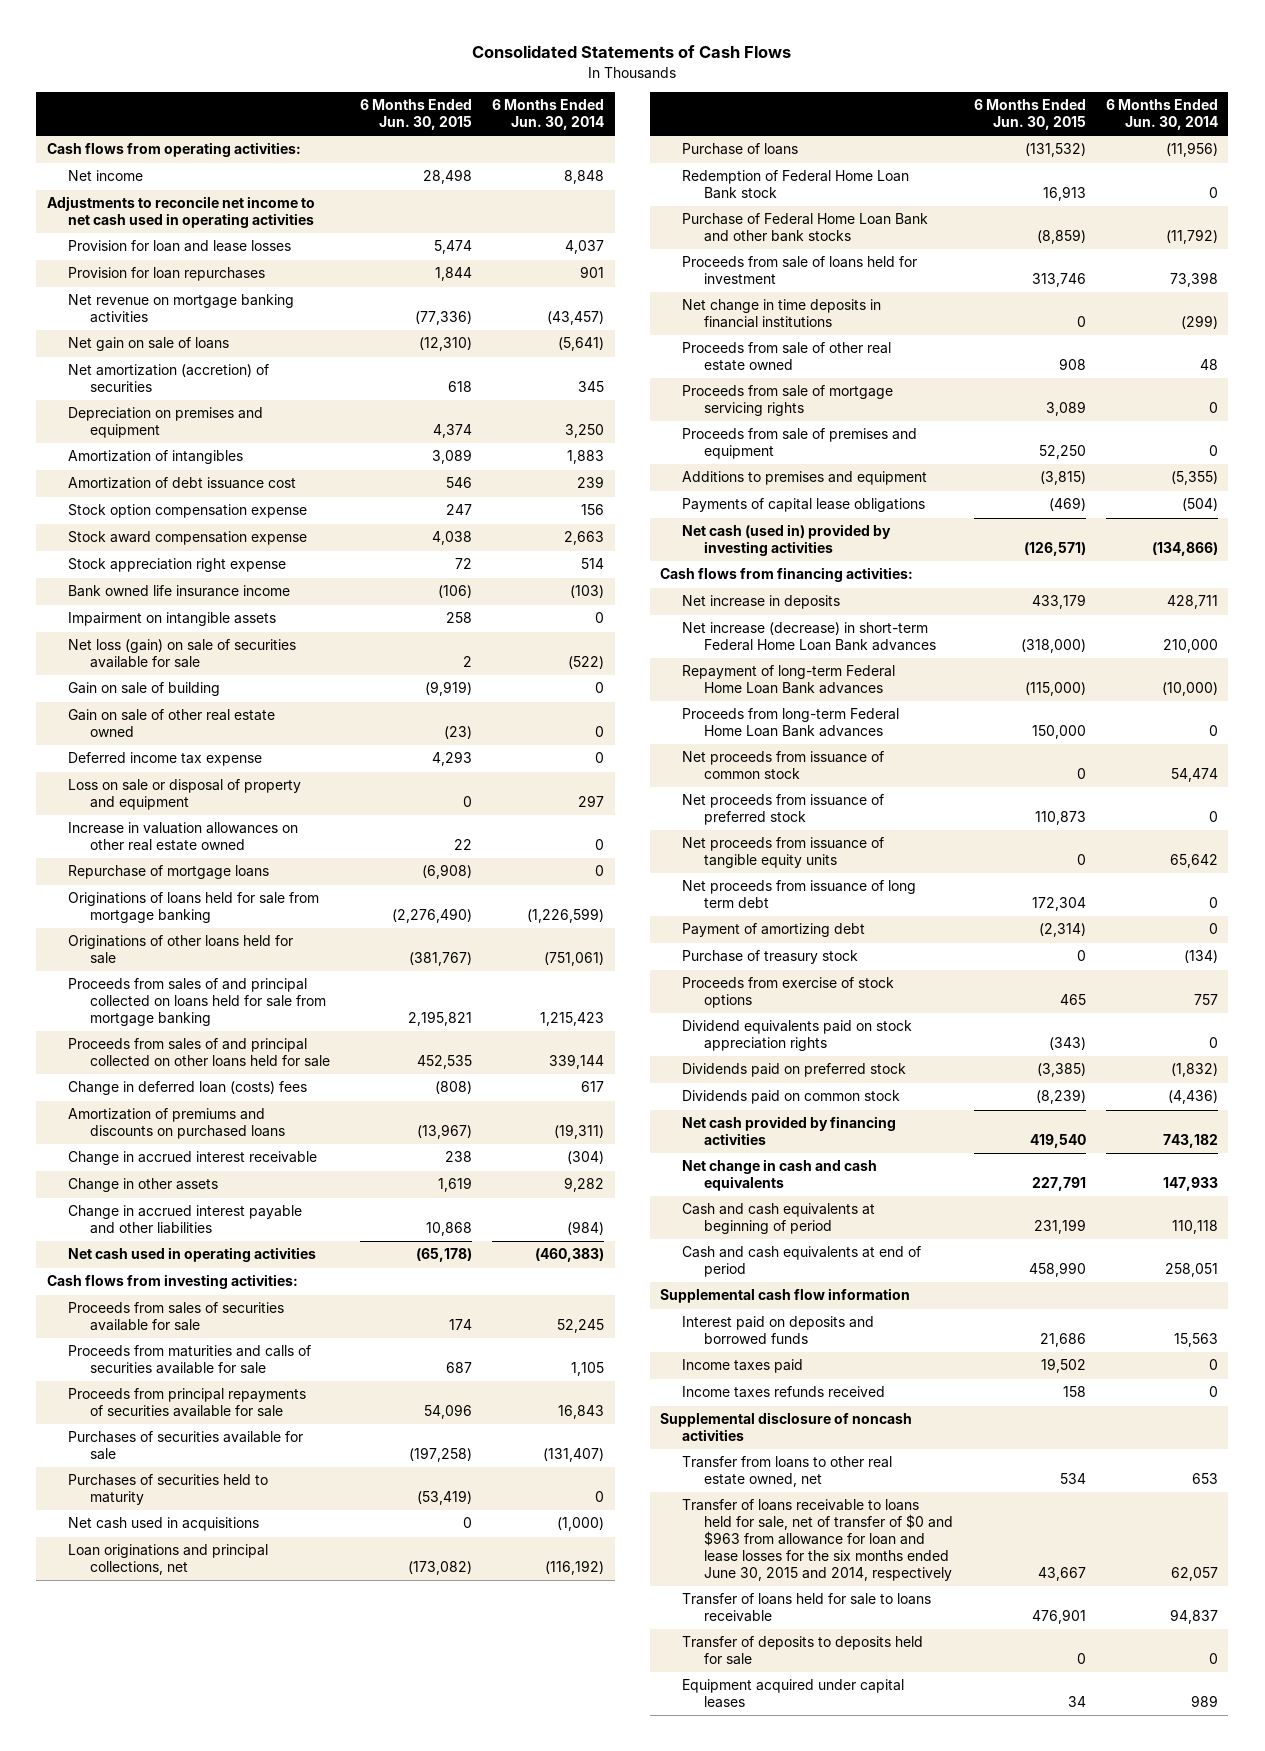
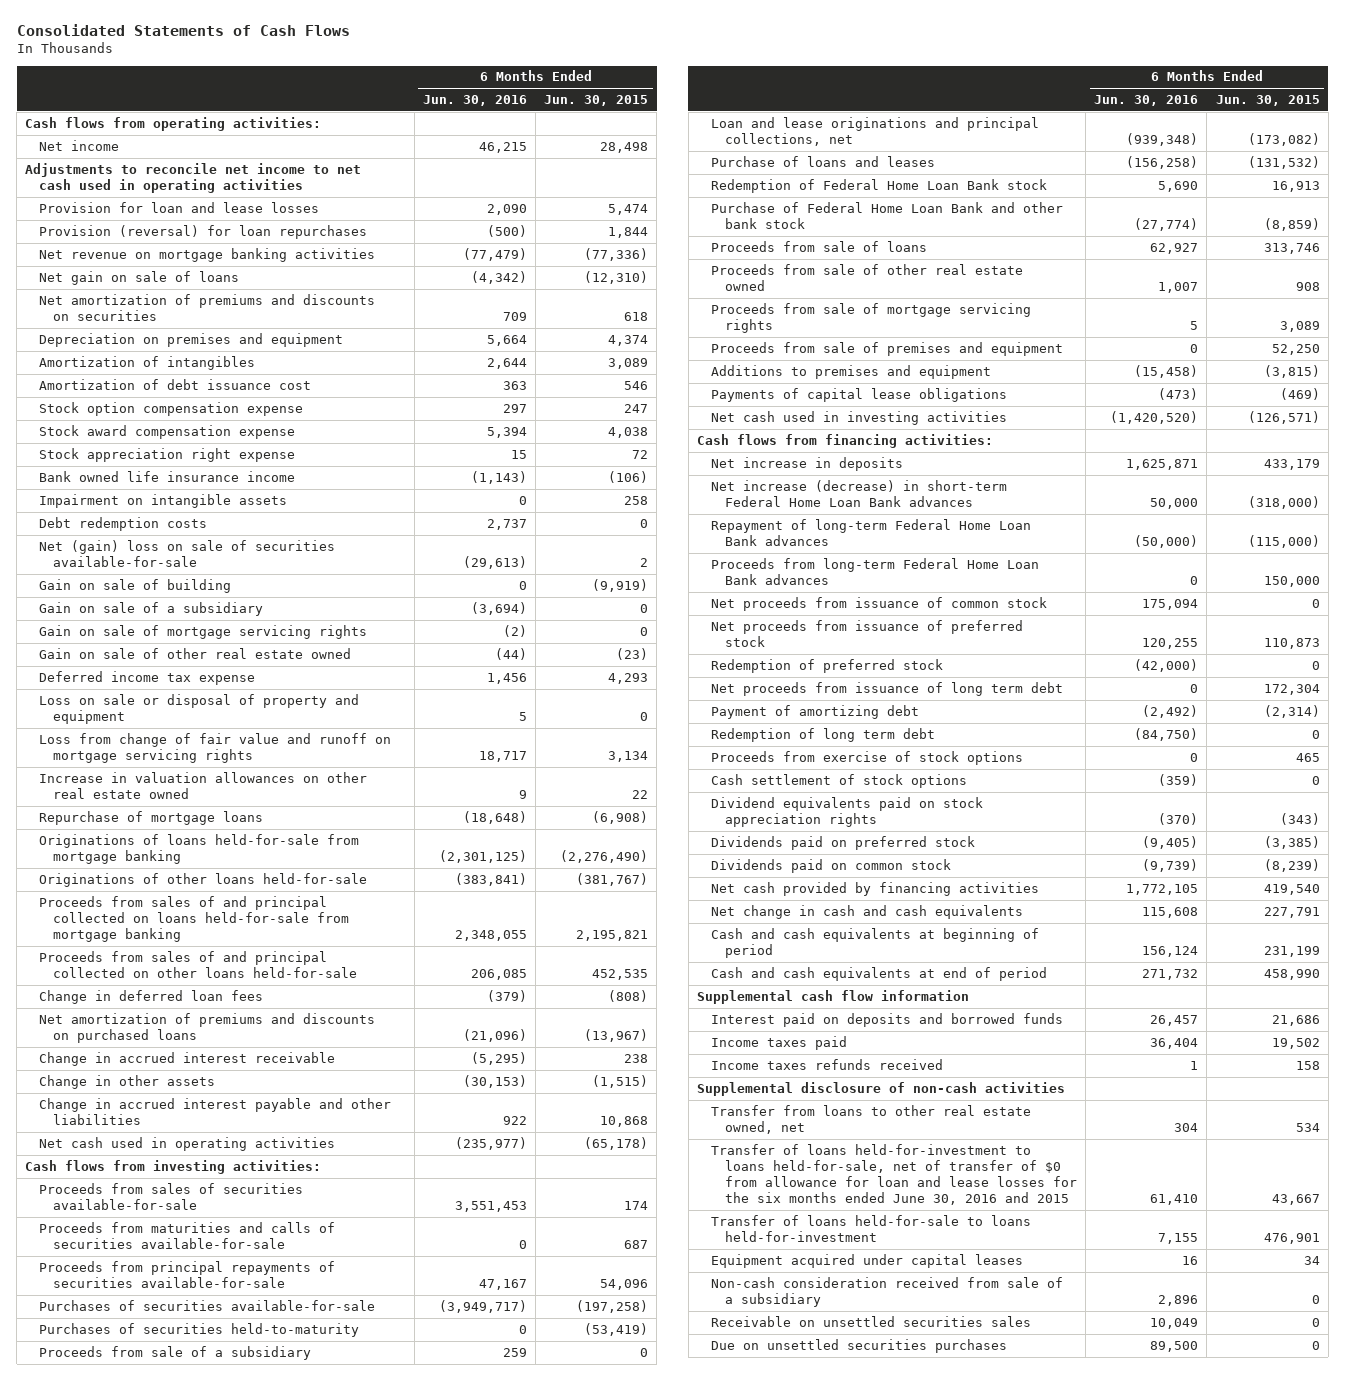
- | 6 Months Ended Jun. 30, 2015 | 6 Months Ended Jun. 30, 2014
+ | 6 Months Ended Jun. 30, 2016 | 6 Months Ended Jun. 30, 2015
- Provision for loan repurchases | 1,844 | 901
+ Provision (reversal) for loan repurchases | (500) | 1,844
- Net amortization (accretion) of securities | 618 | 345
+ Net amortization of premiums and discounts on securities | 709 | 618
- Net loss (gain) on sale of securities available for sale | 2 | (522)
+ Debt redemption costs | 2,737 | 0
+ Net (gain) loss on sale of securities available-for-sale | (29,613) | 2
+ Gain on sale of a subsidiary | (3,694) | 0
+ Gain on sale of mortgage servicing rights | (2) | 0
+ Loss from change of fair value and runoff on mortgage servicing rights | 18,717 | 3,134
- Originations of loans held for sale from mortgage banking | (2,276,490) | (1,226,599)
- Originations of other loans held for sale | (381,767) | (751,061)
- Proceeds from sales of and principal collected on loans held for sale from mortgage banking | 2,195,821 | 1,215,423
- Proceeds from sales of and principal collected on other loans held for sale | 452,535 | 339,144
- Change in deferred loan (costs) fees | (808) | 617
- Amortization of premiums and discounts on purchased loans | (13,967) | (19,311)
+ Originations of loans held-for-sale from mortgage banking | (2,301,125) | (2,276,490)
+ Originations of other loans held-for-sale | (383,841) | (381,767)
+ Proceeds from sales of and principal collected on loans held-for-sale from mortgage banking | 2,348,055 | 2,195,821
+ Proceeds from sales of and principal collected on other loans held-for-sale | 206,085 | 452,535
+ Change in deferred loan fees | (379) | (808)
+ Net amortization of premiums and discounts on purchased loans | (21,096) | (13,967)
- Change in other assets | 1,619 | 9,282
+ Change in other assets | (30,153) | (1,515)
- Proceeds from sales of securities available for sale | 174 | 52,245
- Proceeds from maturities and calls of securities available for sale | 687 | 1,105
- Proceeds from principal repayments of securities available for sale | 54,096 | 16,843
- Purchases of securities available for sale | (197,258) | (131,407)
- Purchases of securities held to maturity | (53,419) | 0
- Net cash used in acquisitions | 0 | (1,000)
- Loan originations and principal collections, net | (173,082) | (116,192)
- Purchase of loans | (131,532) | (11,956)
+ Proceeds from sales of securities available-for-sale | 3,551,453 | 174
+ Proceeds from maturities and calls of securities available-for-sale | 0 | 687
+ Proceeds from principal repayments of securities available-for-sale | 47,167 | 54,096
+ Purchases of securities available-for-sale | (3,949,717) | (197,258)
+ Purchases of securities held-to-maturity | 0 | (53,419)
+ Proceeds from sale of a subsidiary | 259 | 0
+ Loan and lease originations and principal collections, net | (939,348) | (173,082)
+ Purchase of loans and leases | (156,258) | (131,532)
- Purchase of Federal Home Loan Bank and other bank stocks | (8,859) | (11,792)
- Proceeds from sale of loans held for investment | 313,746 | 73,398
- Net change in time deposits in financial institutions | 0 | (299)
+ Purchase of Federal Home Loan Bank and other bank stock | (27,774) | (8,859)
+ Proceeds from sale of loans | 62,927 | 313,746
- Net cash (used in) provided by investing activities | (126,571) | (134,866)
+ Net cash used in investing activities | (1,420,520) | (126,571)
- Net proceeds from issuance of tangible equity units | 0 | 65,642
+ Redemption of preferred stock | (42,000) | 0
- Purchase of treasury stock | 0 | (134)
+ Redemption of long term debt | (84,750) | 0
+ Cash settlement of stock options | (359) | 0
- Supplemental disclosure of noncash activities
+ Supplemental disclosure of non-cash activities
- Transfer of loans receivable to loans held for sale, net of transfer of $0 and $963 from allowance for loan and lease losses for the six months ended June 30, 2015 and 2014, respectively | 43,667 | 62,057
- Transfer of loans held for sale to loans receivable | 476,901 | 94,837
- Transfer of deposits to deposits held for sale | 0 | 0
+ Transfer of loans held-for-investment to loans held-for-sale, net of transfer of $0 from allowance for loan and lease losses for the six months ended June 30, 2016 and 2015 | 61,410 | 43,667
+ Transfer of loans held-for-sale to loans held-for-investment | 7,155 | 476,901
+ Non-cash consideration received from sale of a subsidiary | 2,896 | 0
+ Receivable on unsettled securities sales | 10,049 | 0
+ Due on unsettled securities purchases | 89,500 | 0

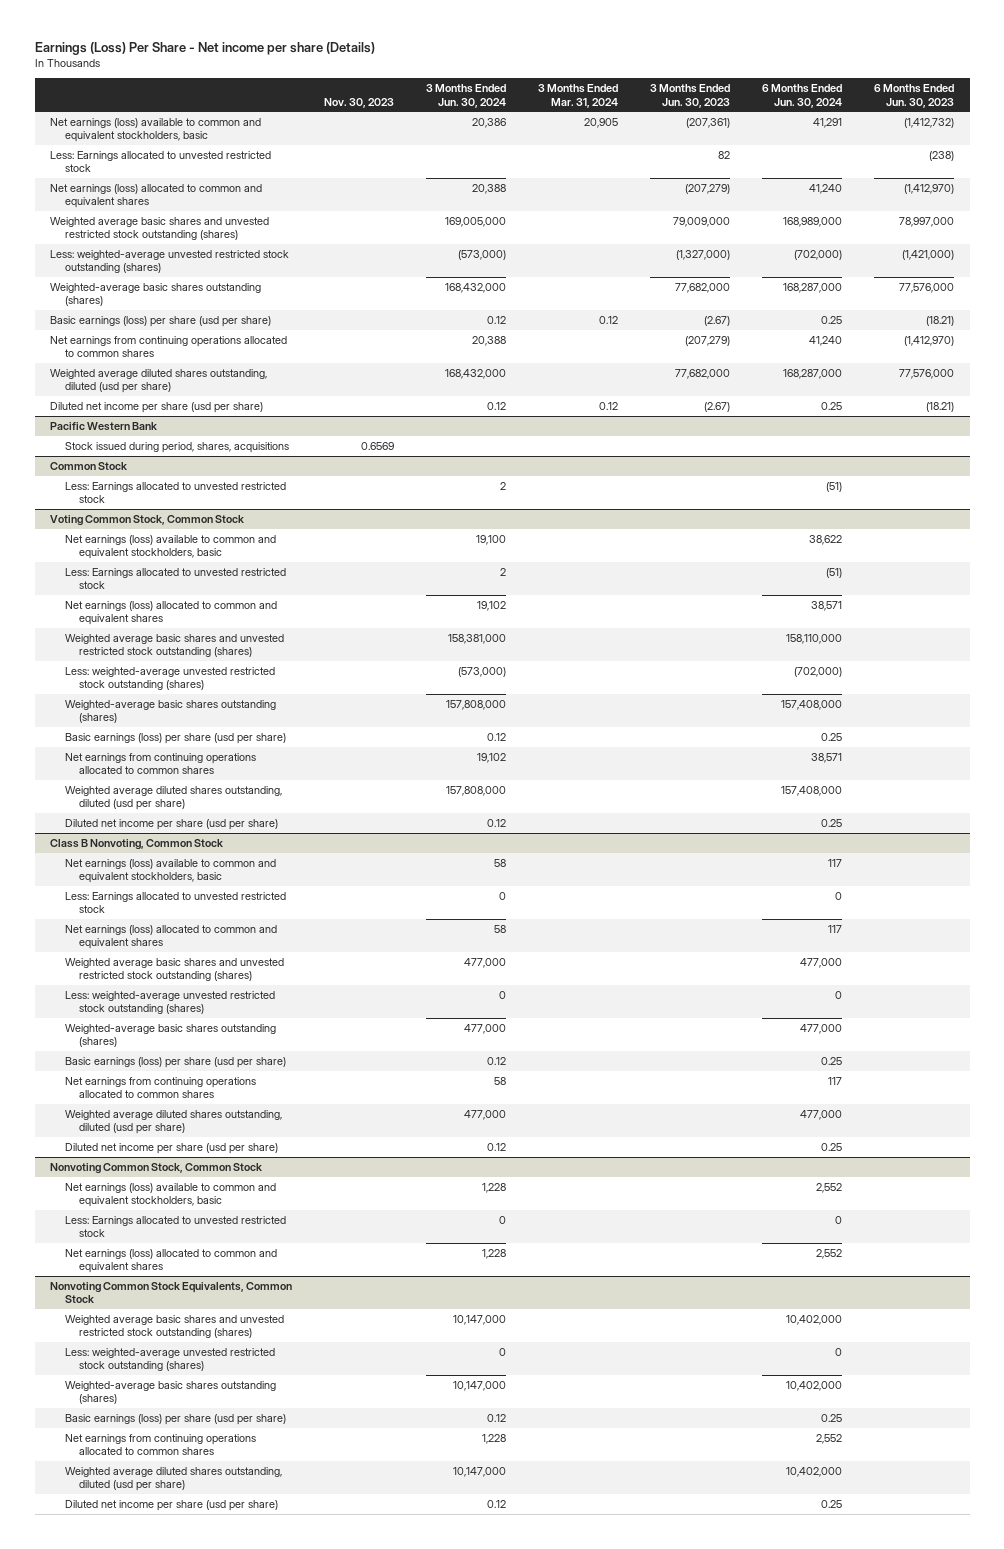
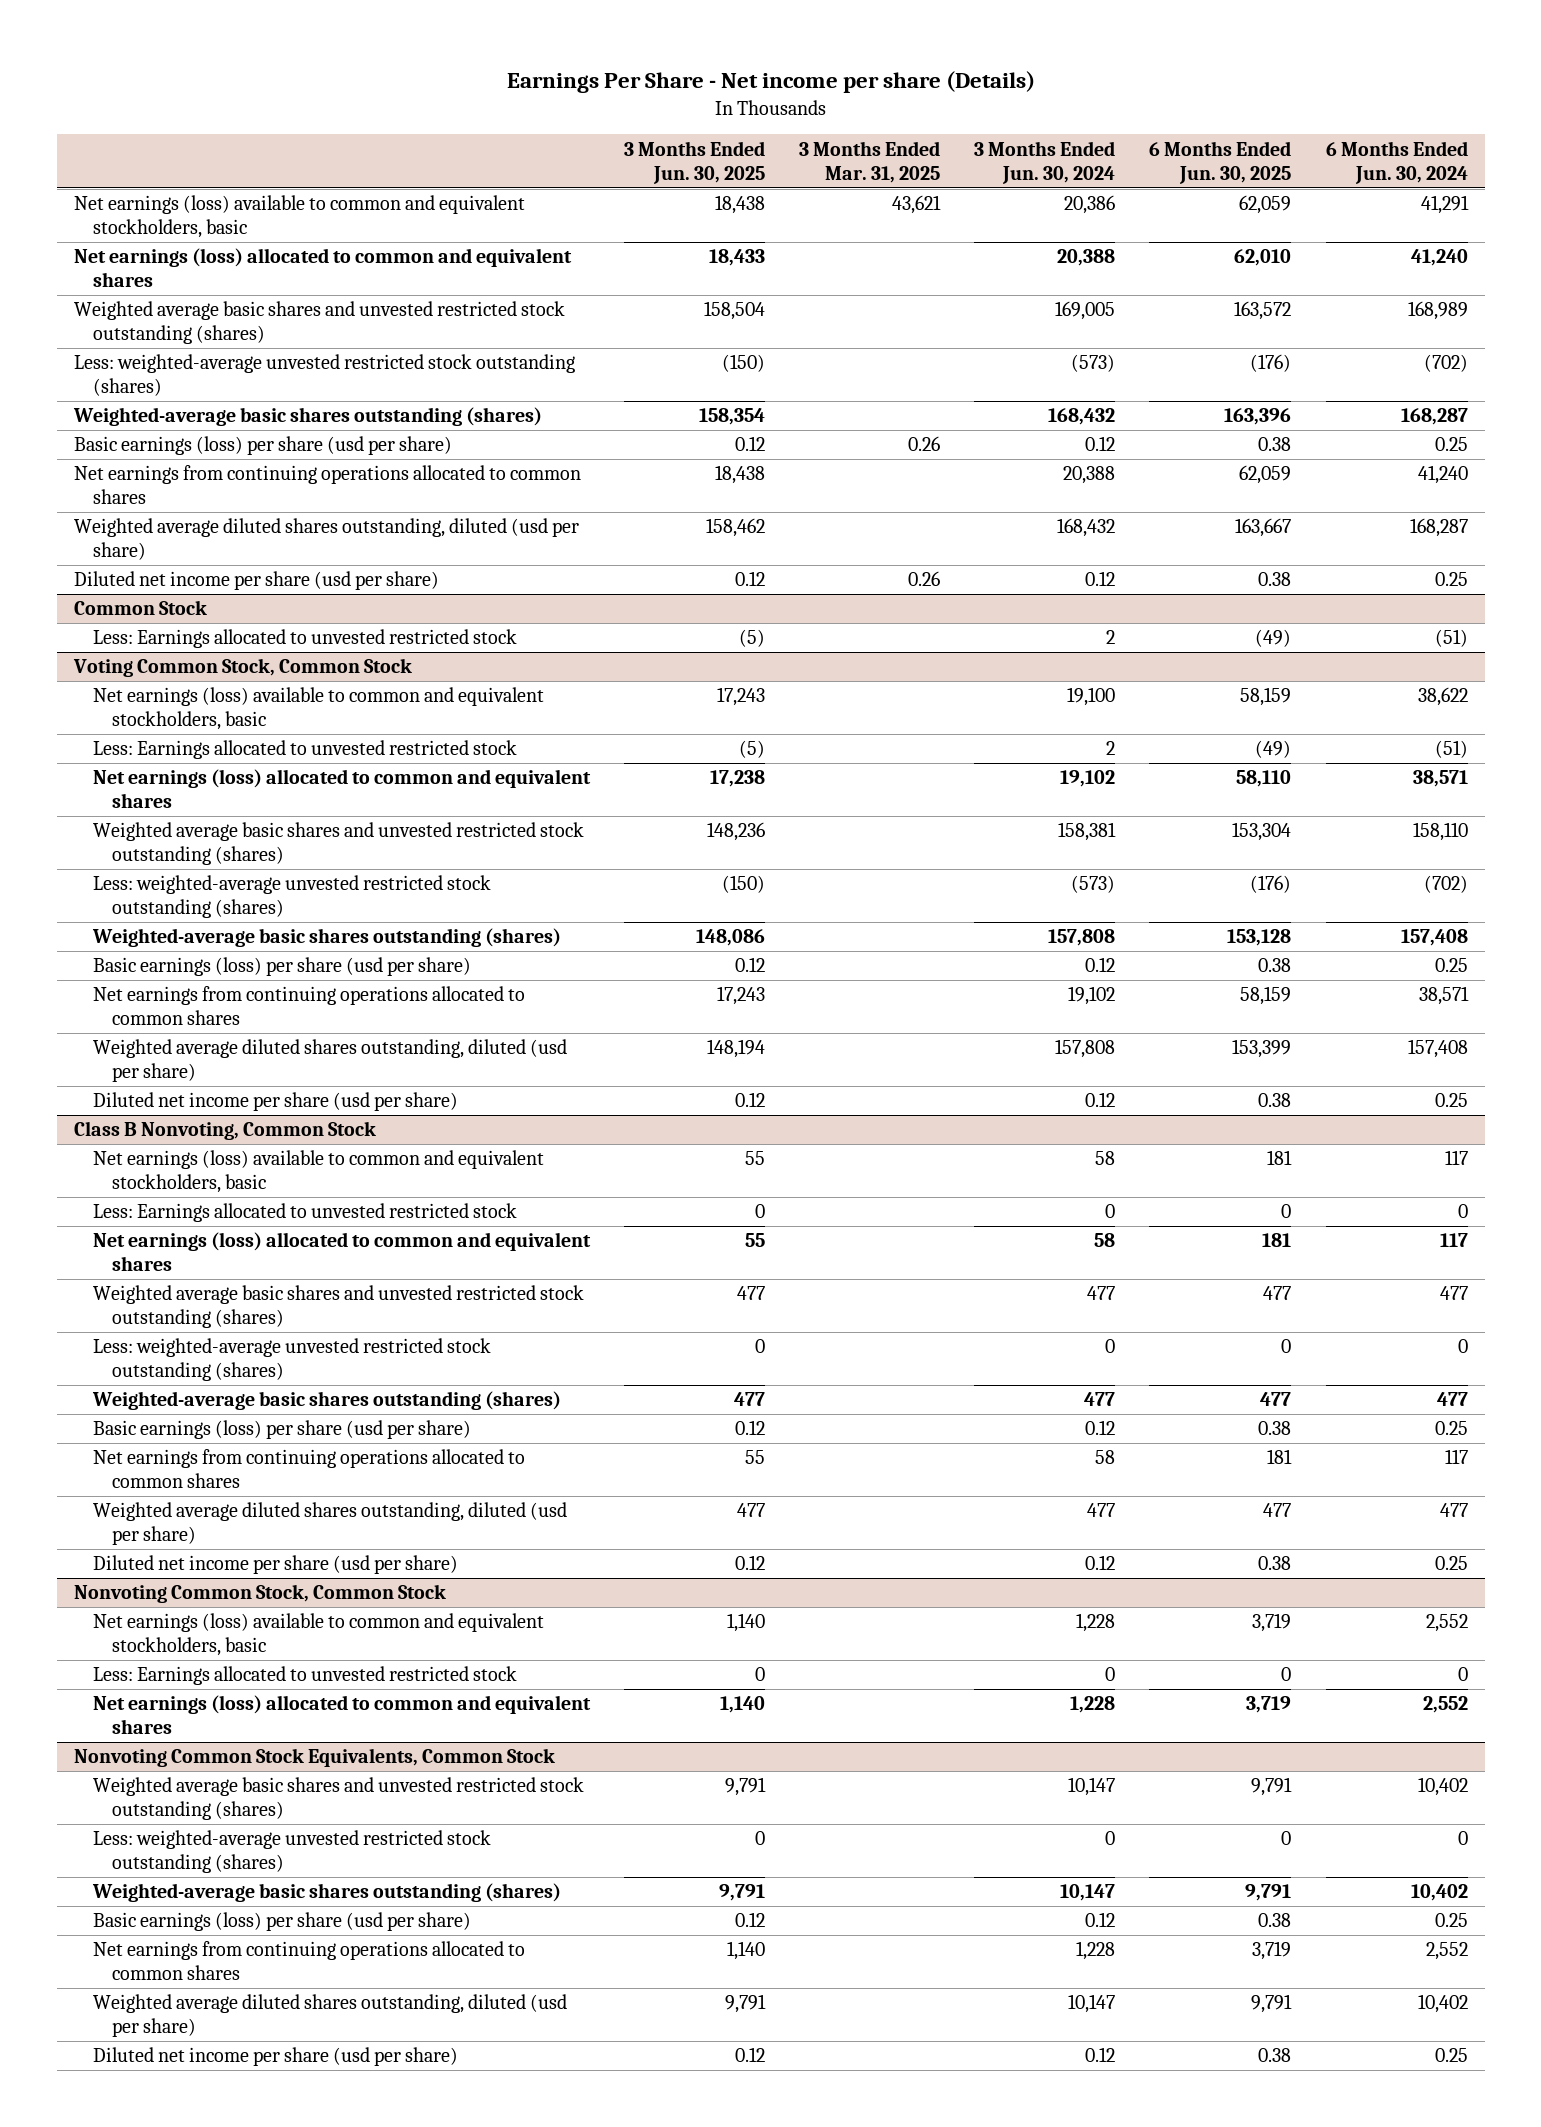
- Earnings (Loss) Per Share - Net income per share (Details)
+ Earnings Per Share - Net income per share (Details)
- | Nov. 30, 2023 | 3 Months Ended Jun. 30, 2024 | 3 Months Ended Mar. 31, 2024 | 3 Months Ended Jun. 30, 2023 | 6 Months Ended Jun. 30, 2024 | 6 Months Ended Jun. 30, 2023
+ | 3 Months Ended Jun. 30, 2025 | 3 Months Ended Mar. 31, 2025 | 3 Months Ended Jun. 30, 2024 | 6 Months Ended Jun. 30, 2025 | 6 Months Ended Jun. 30, 2024
- Less: Earnings allocated to unvested restricted stock | | | | 82 | | (238)
- Weighted average basic shares and unvested restricted stock outstanding (shares) | | 169,005,000 | | 79,009,000 | 168,989,000 | 78,997,000
- Less: weighted-average unvested restricted stock outstanding (shares) | | (573,000) | | (1,327,000) | (702,000) | (1,421,000)
- Weighted-average basic shares outstanding (shares) | | 168,432,000 | | 77,682,000 | 168,287,000 | 77,576,000
+ Weighted average basic shares and unvested restricted stock outstanding (shares) | 158,504 | | 169,005 | 163,572 | 168,989
+ Less: weighted-average unvested restricted stock outstanding (shares) | (150) | | (573) | (176) | (702)
+ Weighted-average basic shares outstanding (shares) | 158,354 | | 168,432 | 163,396 | 168,287
- Weighted average diluted shares outstanding, diluted (usd per share) | | 168,432,000 | | 77,682,000 | 168,287,000 | 77,576,000
+ Weighted average diluted shares outstanding, diluted (usd per share) | 158,462 | | 168,432 | 163,667 | 168,287
- Pacific Western Bank
- Stock issued during period, shares, acquisitions | 0.6569 | | | | |
@ Voting Common Stock, Common Stock
- Weighted average basic shares and unvested restricted stock outstanding (shares) | | 158,381,000 | | | 158,110,000 |
- Less: weighted-average unvested restricted stock outstanding (shares) | | (573,000) | | | (702,000) |
- Weighted-average basic shares outstanding (shares) | | 157,808,000 | | | 157,408,000 |
+ Weighted average basic shares and unvested restricted stock outstanding (shares) | 148,236 | | 158,381 | 153,304 | 158,110
+ Less: weighted-average unvested restricted stock outstanding (shares) | (150) | | (573) | (176) | (702)
+ Weighted-average basic shares outstanding (shares) | 148,086 | | 157,808 | 153,128 | 157,408
- Weighted average diluted shares outstanding, diluted (usd per share) | | 157,808,000 | | | 157,408,000 |
+ Weighted average diluted shares outstanding, diluted (usd per share) | 148,194 | | 157,808 | 153,399 | 157,408
@ Class B Nonvoting, Common Stock
- Weighted average basic shares and unvested restricted stock outstanding (shares) | | 477,000 | | | 477,000 |
+ Weighted average basic shares and unvested restricted stock outstanding (shares) | 477 | | 477 | 477 | 477
- Weighted-average basic shares outstanding (shares) | | 477,000 | | | 477,000 |
+ Weighted-average basic shares outstanding (shares) | 477 | | 477 | 477 | 477
- Weighted average diluted shares outstanding, diluted (usd per share) | | 477,000 | | | 477,000 |
+ Weighted average diluted shares outstanding, diluted (usd per share) | 477 | | 477 | 477 | 477
@ Nonvoting Common Stock Equivalents, Common Stock
- Weighted average basic shares and unvested restricted stock outstanding (shares) | | 10,147,000 | | | 10,402,000 |
+ Weighted average basic shares and unvested restricted stock outstanding (shares) | 9,791 | | 10,147 | 9,791 | 10,402
- Weighted-average basic shares outstanding (shares) | | 10,147,000 | | | 10,402,000 |
+ Weighted-average basic shares outstanding (shares) | 9,791 | | 10,147 | 9,791 | 10,402
- Weighted average diluted shares outstanding, diluted (usd per share) | | 10,147,000 | | | 10,402,000 |
+ Weighted average diluted shares outstanding, diluted (usd per share) | 9,791 | | 10,147 | 9,791 | 10,402

